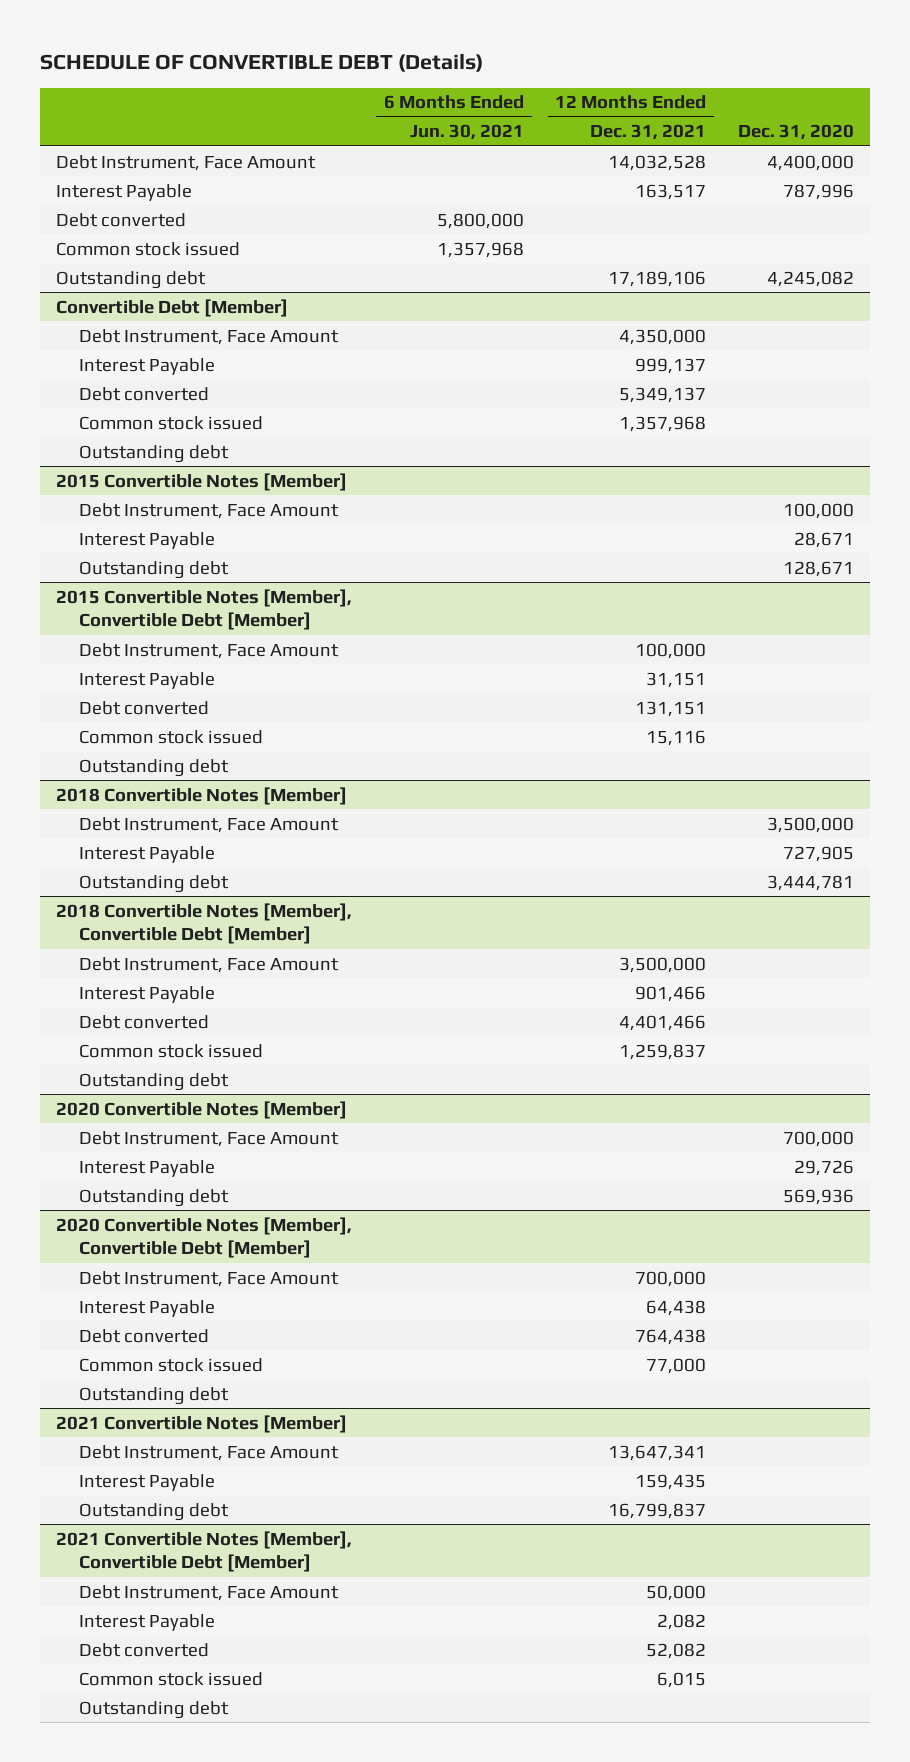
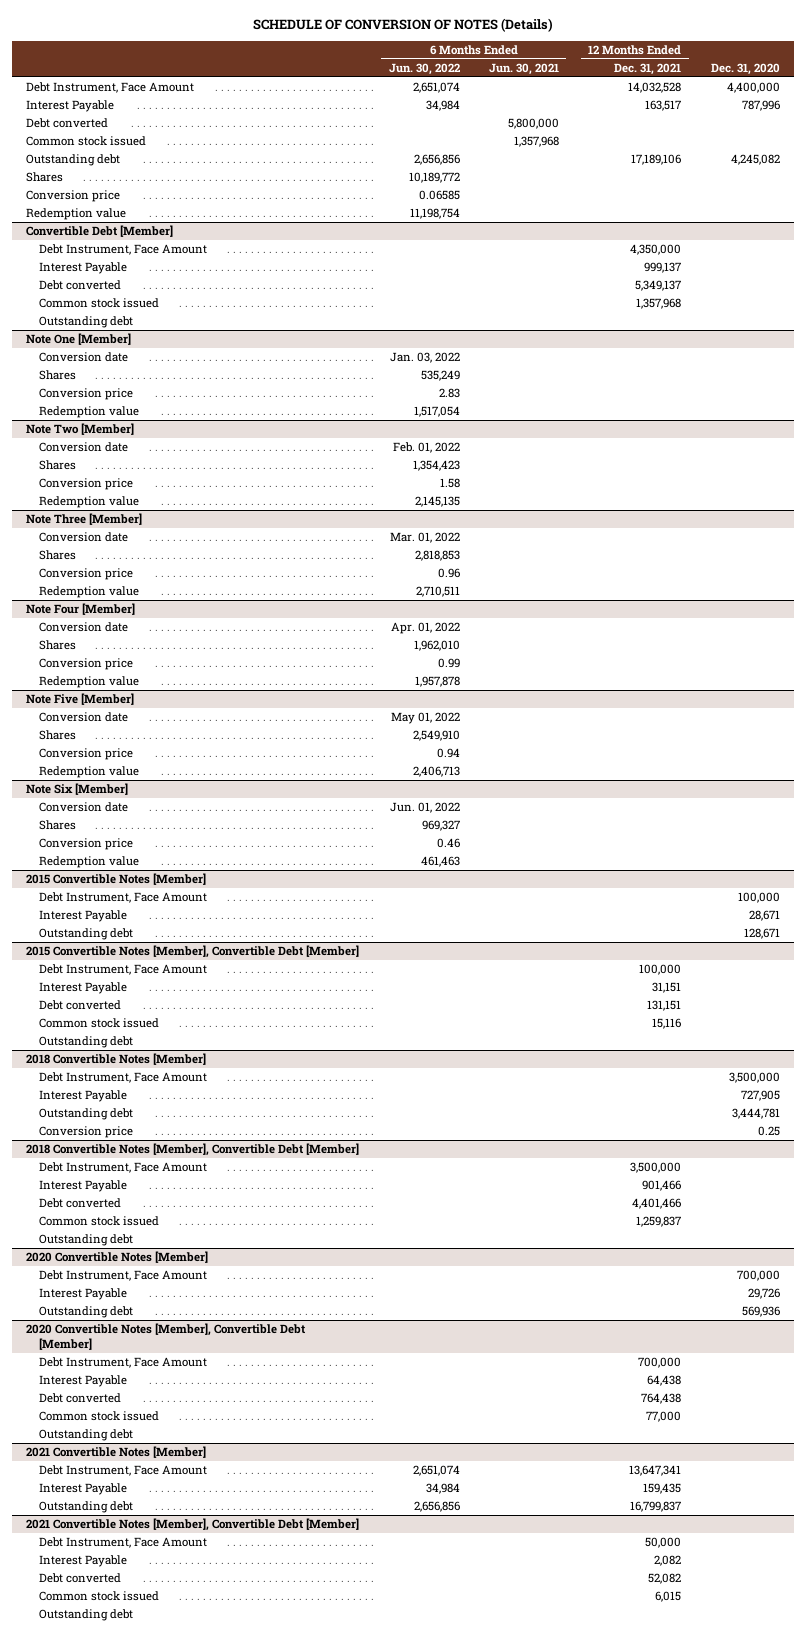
- SCHEDULE OF CONVERTIBLE DEBT (Details)
+ SCHEDULE OF CONVERSION OF NOTES (Details)
- | 6 Months Ended Jun. 30, 2021 | 12 Months Ended Dec. 31, 2021 | Dec. 31, 2020
+ | 6 Months Ended Jun. 30, 2022 | 6 Months Ended Jun. 30, 2021 | 12 Months Ended Dec. 31, 2021 | Dec. 31, 2020
+ Shares | 10,189,772 | | |
+ Conversion price | 0.06585 | | |
+ Redemption value | 11,198,754 | | |
+ Note One [Member]
+ Conversion date | Jan. 03, 2022 | | |
+ Shares | 535,249 | | |
+ Conversion price | 2.83 | | |
+ Redemption value | 1,517,054 | | |
+ Note Two [Member]
+ Conversion date | Feb. 01, 2022 | | |
+ Shares | 1,354,423 | | |
+ Conversion price | 1.58 | | |
+ Redemption value | 2,145,135 | | |
+ Note Three [Member]
+ Conversion date | Mar. 01, 2022 | | |
+ Shares | 2,818,853 | | |
+ Conversion price | 0.96 | | |
+ Redemption value | 2,710,511 | | |
+ Note Four [Member]
+ Conversion date | Apr. 01, 2022 | | |
+ Shares | 1,962,010 | | |
+ Conversion price | 0.99 | | |
+ Redemption value | 1,957,878 | | |
+ Note Five [Member]
+ Conversion date | May 01, 2022 | | |
+ Shares | 2,549,910 | | |
+ Conversion price | 0.94 | | |
+ Redemption value | 2,406,713 | | |
+ Note Six [Member]
+ Conversion date | Jun. 01, 2022 | | |
+ Shares | 969,327 | | |
+ Conversion price | 0.46 | | |
+ Redemption value | 461,463 | | |
@ 2018 Convertible Notes [Member]
+ Conversion price | | | | 0.25

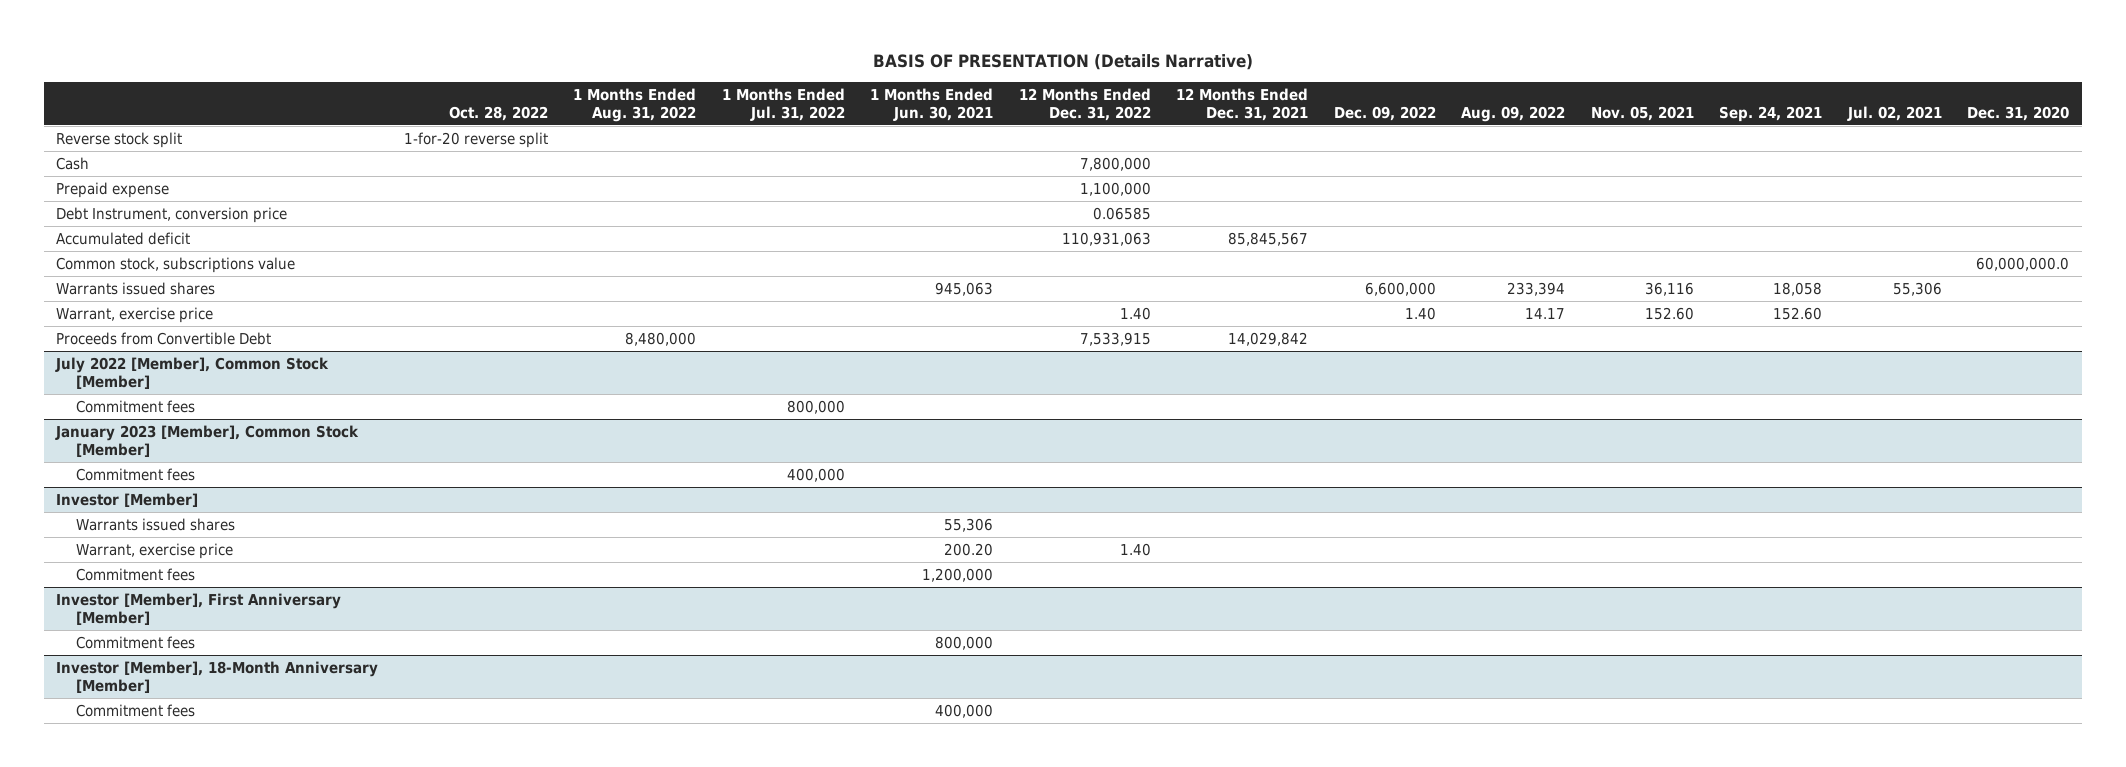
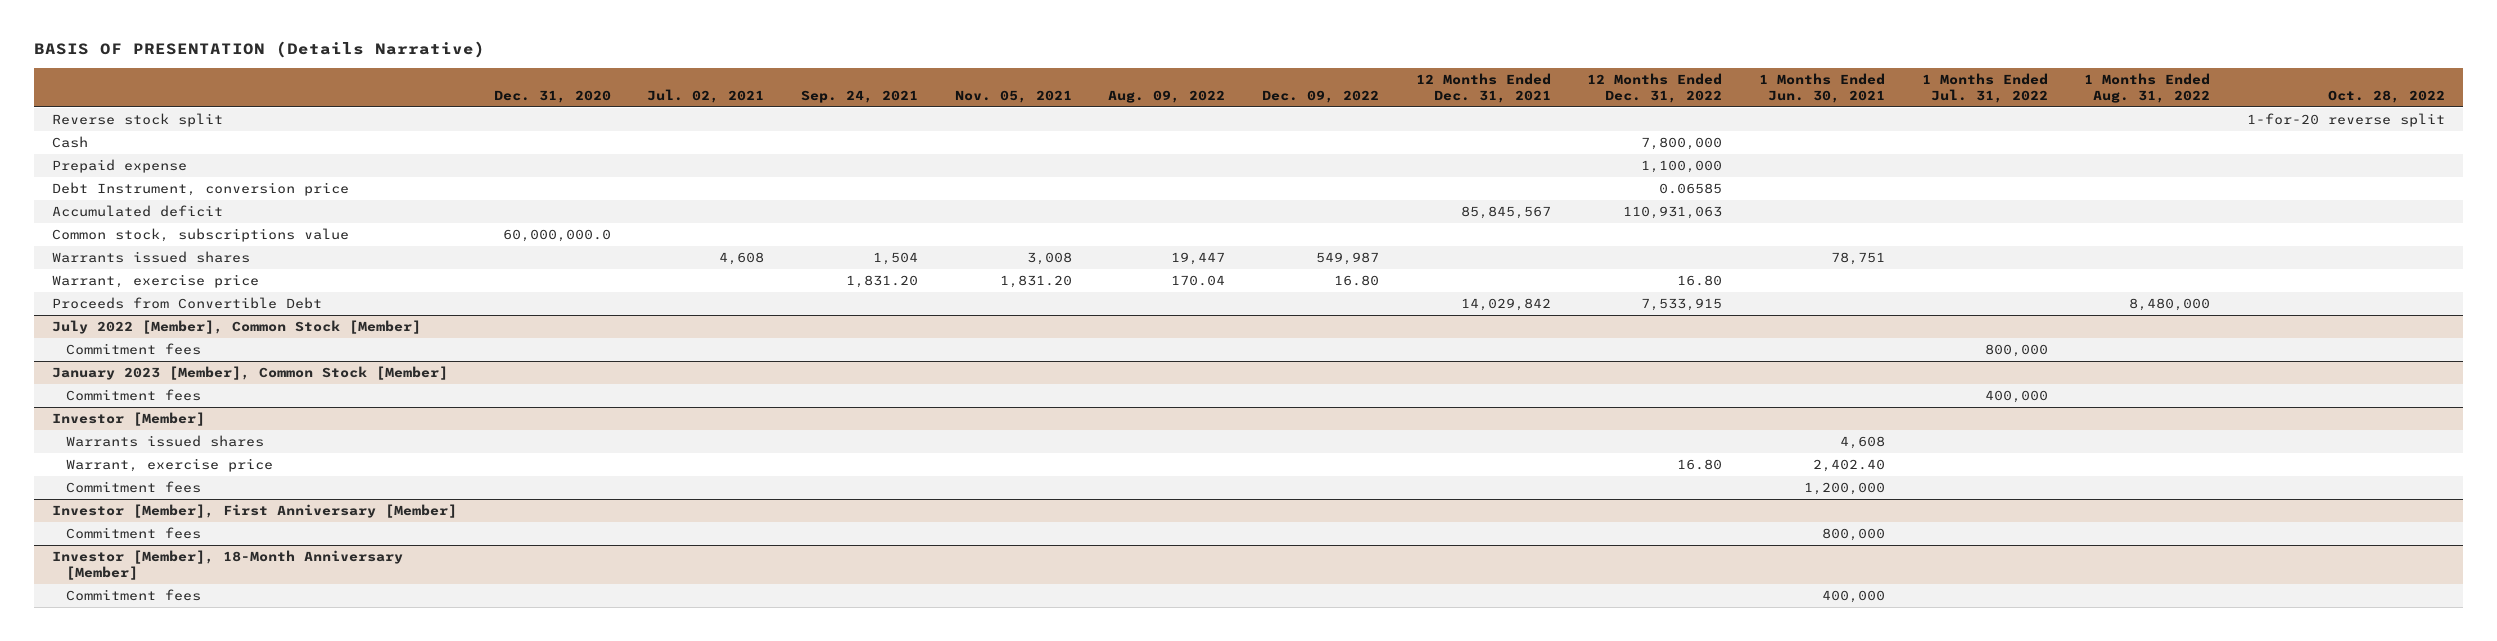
- | Oct. 28, 2022 | 1 Months Ended Aug. 31, 2022 | 1 Months Ended Jul. 31, 2022 | 1 Months Ended Jun. 30, 2021 | 12 Months Ended Dec. 31, 2022 | 12 Months Ended Dec. 31, 2021 | Dec. 09, 2022 | Aug. 09, 2022 | Nov. 05, 2021 | Sep. 24, 2021 | Jul. 02, 2021 | Dec. 31, 2020
+ | Dec. 31, 2020 | Jul. 02, 2021 | Sep. 24, 2021 | Nov. 05, 2021 | Aug. 09, 2022 | Dec. 09, 2022 | 12 Months Ended Dec. 31, 2021 | 12 Months Ended Dec. 31, 2022 | 1 Months Ended Jun. 30, 2021 | 1 Months Ended Jul. 31, 2022 | 1 Months Ended Aug. 31, 2022 | Oct. 28, 2022
- Warrants issued shares | | | | 945,063 | | | 6,600,000 | 233,394 | 36,116 | 18,058 | 55,306 |
- Warrant, exercise price | | | | | 1.40 | | 1.40 | 14.17 | 152.60 | 152.60 | |
+ Warrants issued shares | | 4,608 | 1,504 | 3,008 | 19,447 | 549,987 | | | 78,751 | | |
+ Warrant, exercise price | | | 1,831.20 | 1,831.20 | 170.04 | 16.80 | | 16.80 | | | |
@ Investor [Member]
- Warrants issued shares | | | | 55,306 | | | | | | | |
- Warrant, exercise price | | | | 200.20 | 1.40 | | | | | | |
+ Warrants issued shares | | | | | | | | | 4,608 | | |
+ Warrant, exercise price | | | | | | | | 16.80 | 2,402.40 | | |

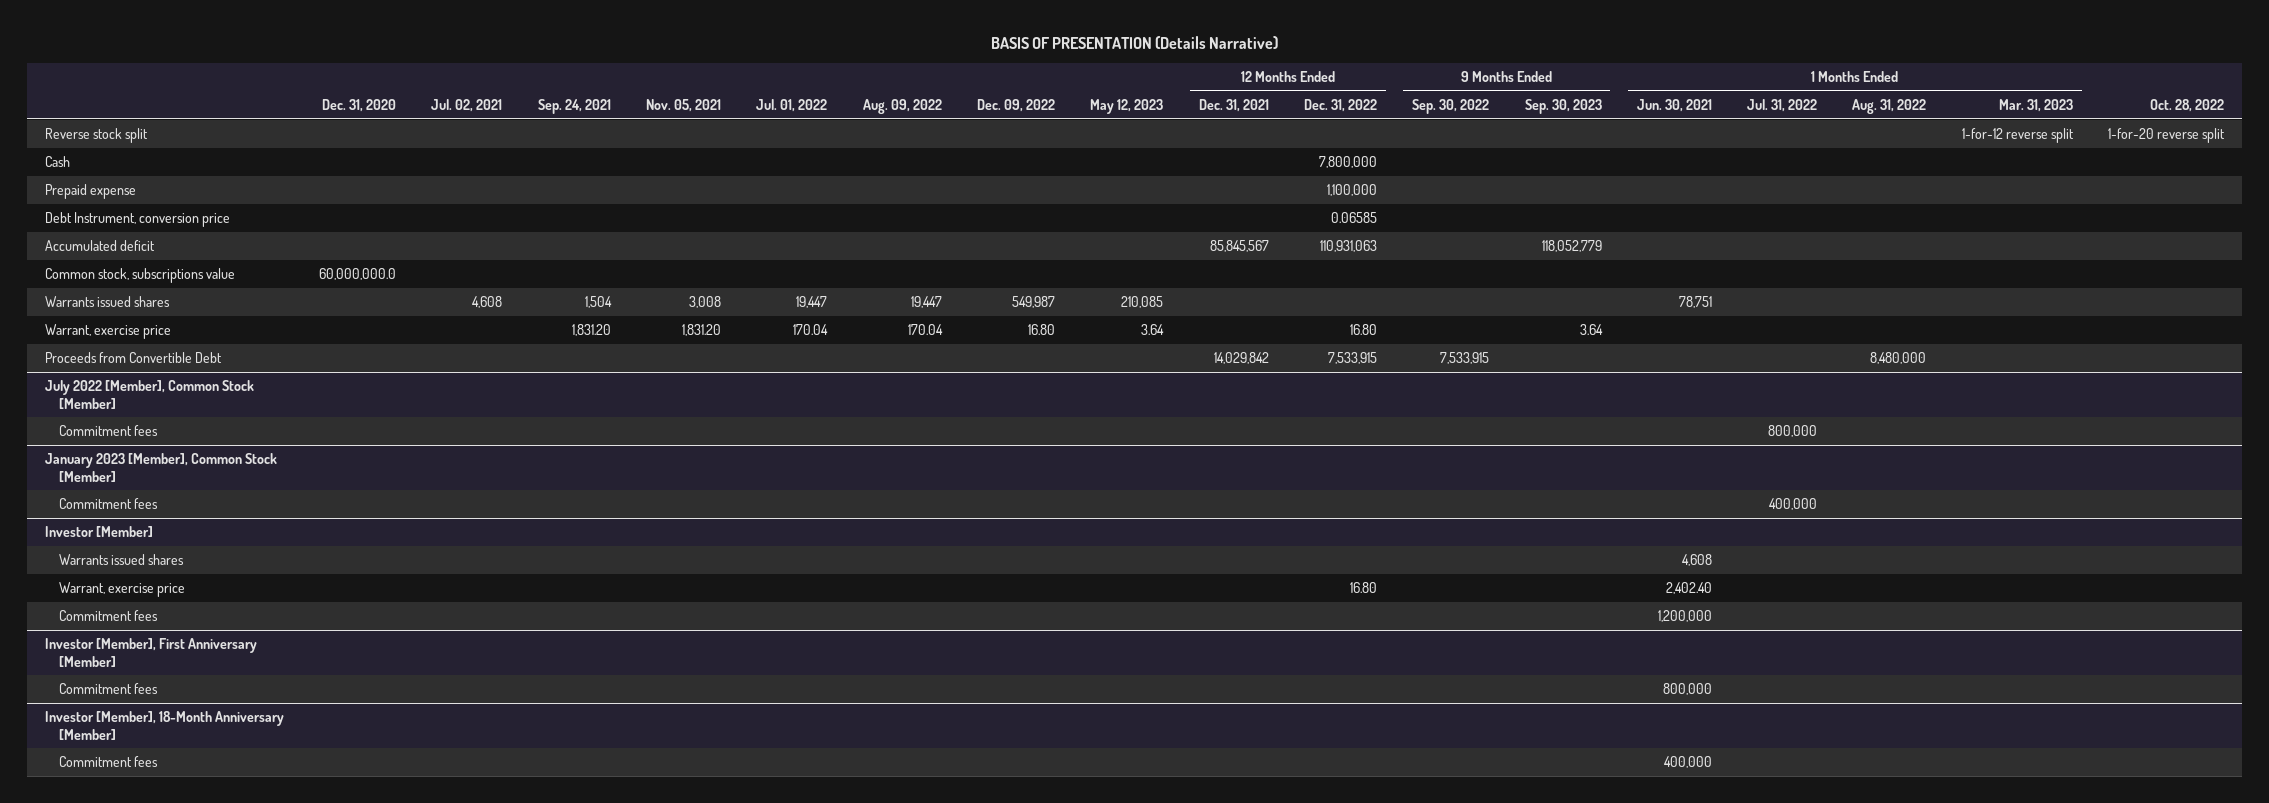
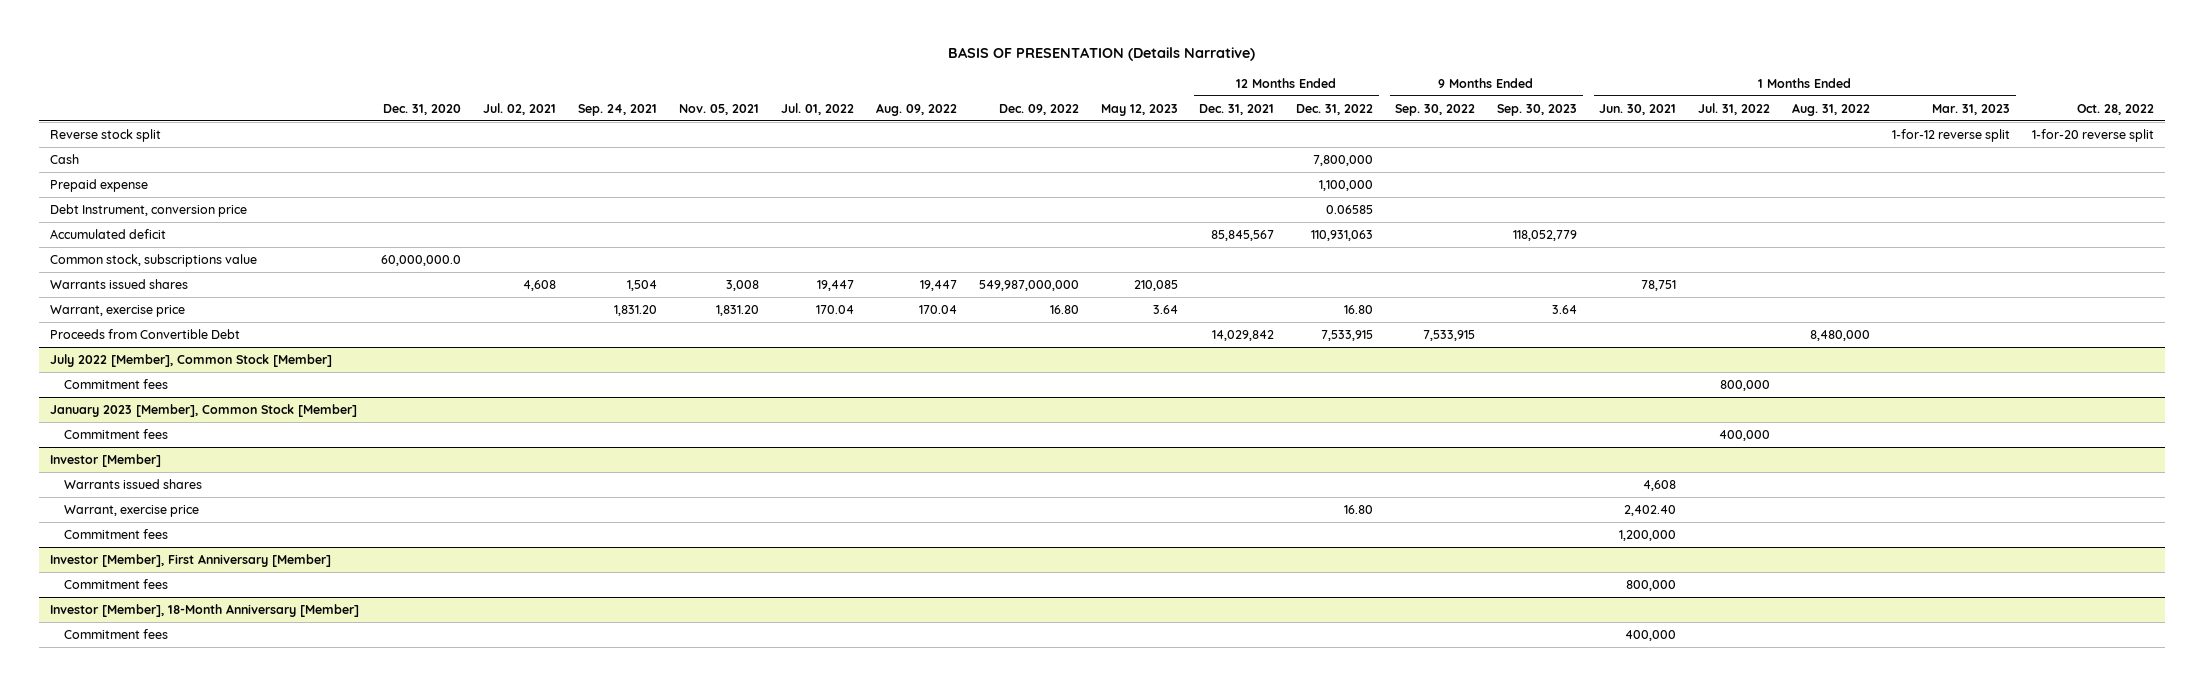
- Warrants issued shares | | 4,608 | 1,504 | 3,008 | 19,447 | 19,447 | 549,987 | 210,085 | | | | | 78,751 | | | |
+ Warrants issued shares | | 4,608 | 1,504 | 3,008 | 19,447 | 19,447 | 549,987,000,000 | 210,085 | | | | | 78,751 | | | |

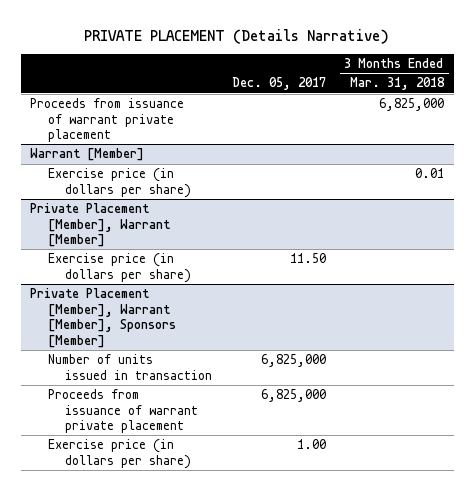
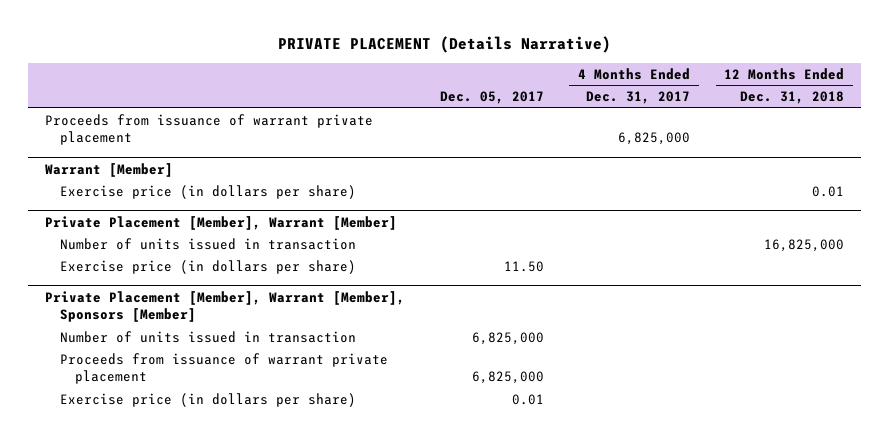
- | Dec. 05, 2017 | 3 Months Ended Mar. 31, 2018
+ | Dec. 05, 2017 | 4 Months Ended Dec. 31, 2017 | 12 Months Ended Dec. 31, 2018
@ Private Placement [Member], Warrant [Member]
+ Number of units issued in transaction | | | 16,825,000
@ Private Placement [Member], Warrant [Member], Sponsors [Member]
- Exercise price (in dollars per share) | 1.00 |
+ Exercise price (in dollars per share) | 0.01 | |

